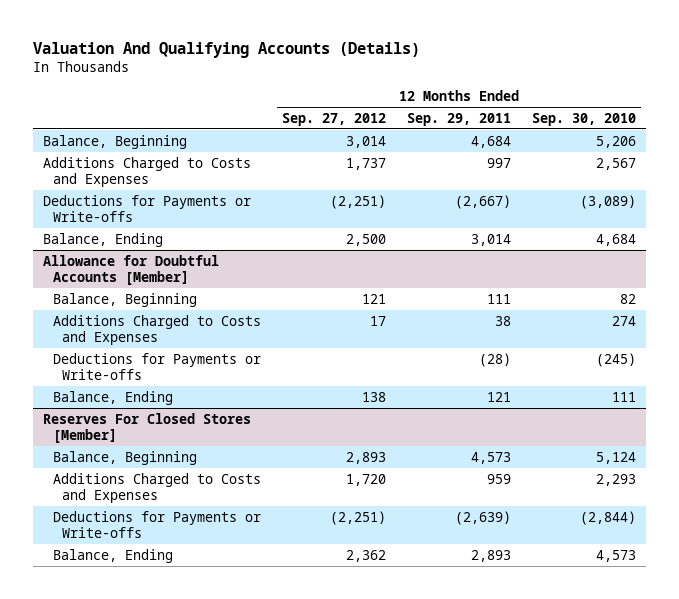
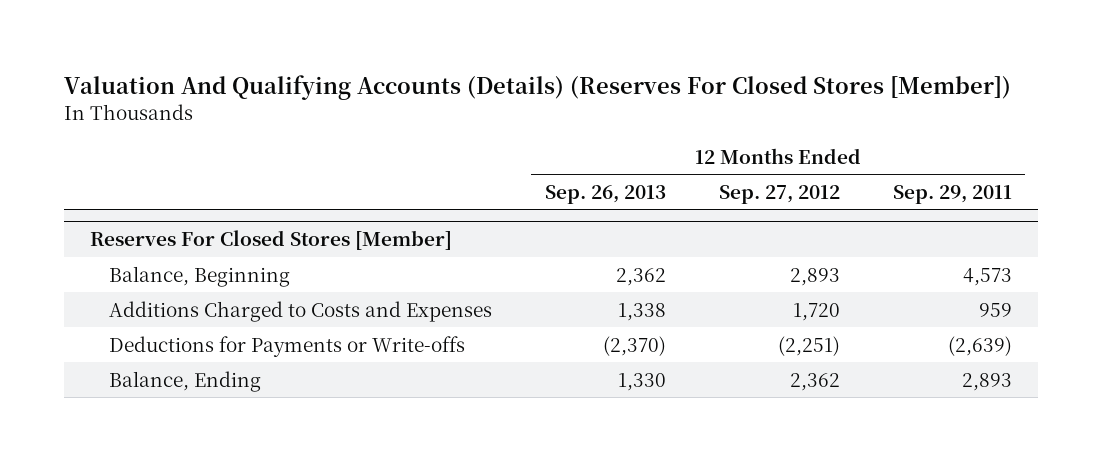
- Valuation And Qualifying Accounts (Details)
+ Valuation And Qualifying Accounts (Details) (Reserves For Closed Stores [Member])
- | 12 Months Ended Sep. 27, 2012 | 12 Months Ended Sep. 29, 2011 | 12 Months Ended Sep. 30, 2010
+ | 12 Months Ended Sep. 26, 2013 | 12 Months Ended Sep. 27, 2012 | 12 Months Ended Sep. 29, 2011
- Balance, Beginning | 3,014 | 4,684 | 5,206
- Additions Charged to Costs and Expenses | 1,737 | 997 | 2,567
- Deductions for Payments or Write-offs | (2,251) | (2,667) | (3,089)
- Balance, Ending | 2,500 | 3,014 | 4,684
- Allowance for Doubtful Accounts [Member]
- Balance, Beginning | 121 | 111 | 82
- Additions Charged to Costs and Expenses | 17 | 38 | 274
- Deductions for Payments or Write-offs | | (28) | (245)
- Balance, Ending | 138 | 121 | 111

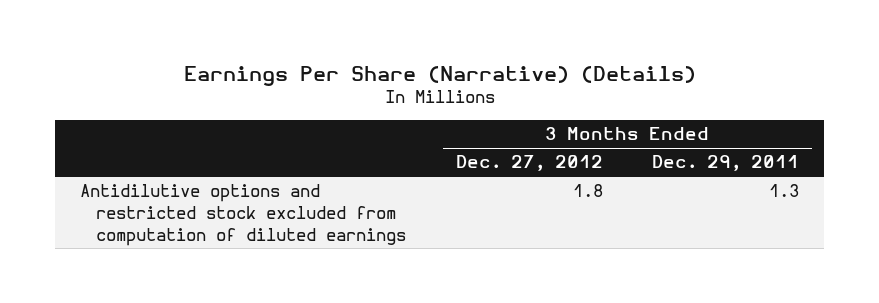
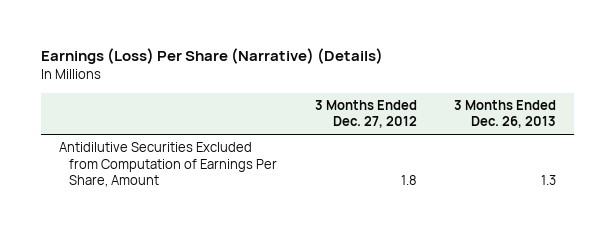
- Earnings Per Share (Narrative) (Details)
+ Earnings (Loss) Per Share (Narrative) (Details)
- | 3 Months Ended Dec. 27, 2012 | 3 Months Ended Dec. 29, 2011
+ | 3 Months Ended Dec. 27, 2012 | 3 Months Ended Dec. 26, 2013
- Antidilutive options and restricted stock excluded from computation of diluted earnings | 1.8 | 1.3
+ Antidilutive Securities Excluded from Computation of Earnings Per Share, Amount | 1.8 | 1.3

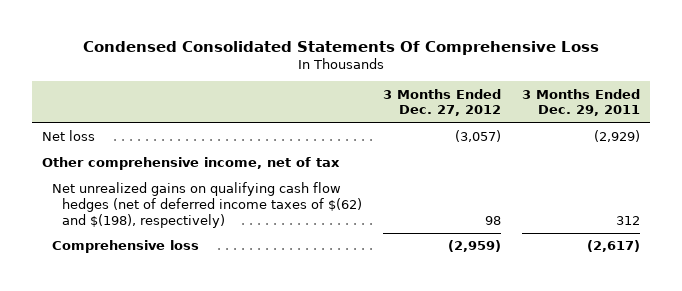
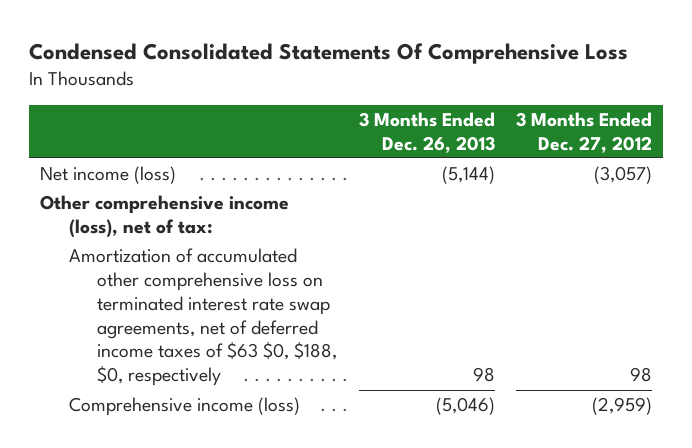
- | 3 Months Ended Dec. 27, 2012 | 3 Months Ended Dec. 29, 2011
+ | 3 Months Ended Dec. 26, 2013 | 3 Months Ended Dec. 27, 2012
- Net loss | (3,057) | (2,929)
- Other comprehensive income, net of tax
- Net unrealized gains on qualifying cash flow hedges (net of deferred income taxes of $(62) and $(198), respectively) | 98 | 312
- Comprehensive loss | (2,959) | (2,617)
+ Net income (loss) | (5,144) | (3,057)
+ Other comprehensive income (loss), net of tax:
+ Amortization of accumulated other comprehensive loss on terminated interest rate swap agreements, net of deferred income taxes of $63 $0, $188, $0, respectively | 98 | 98
+ Comprehensive income (loss) | (5,046) | (2,959)

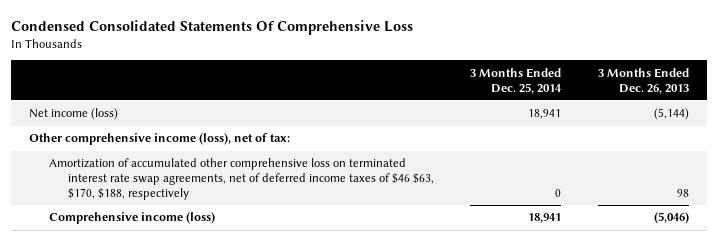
- | 3 Months Ended Dec. 26, 2013 | 3 Months Ended Dec. 27, 2012
+ | 3 Months Ended Dec. 25, 2014 | 3 Months Ended Dec. 26, 2013
- Amortization of accumulated other comprehensive loss on terminated interest rate swap agreements, net of deferred income taxes of $63 $0, $188, $0, respectively | 98 | 98
+ Amortization of accumulated other comprehensive loss on terminated interest rate swap agreements, net of deferred income taxes of $46 $63, $170, $188, respectively | 0 | 98

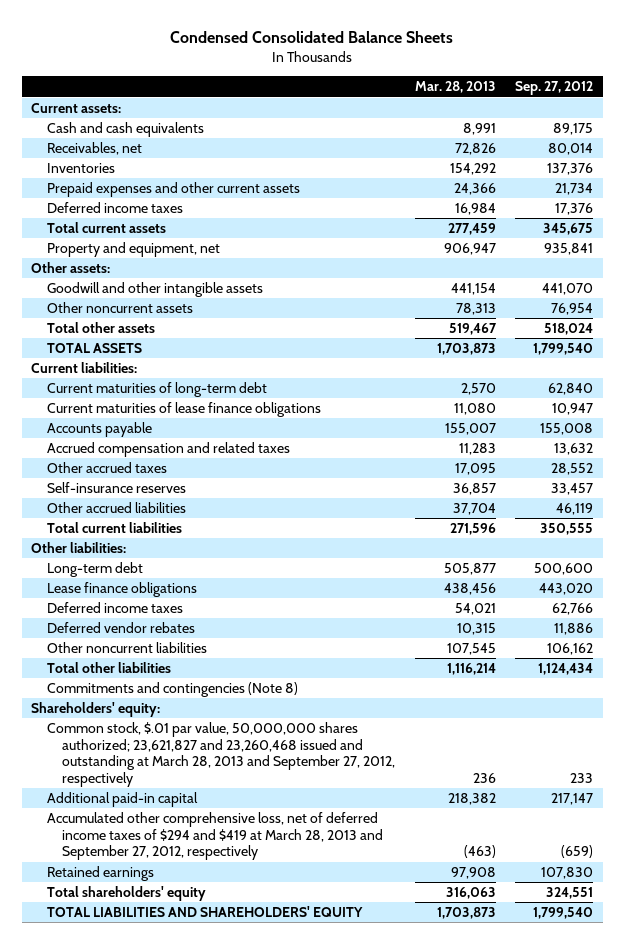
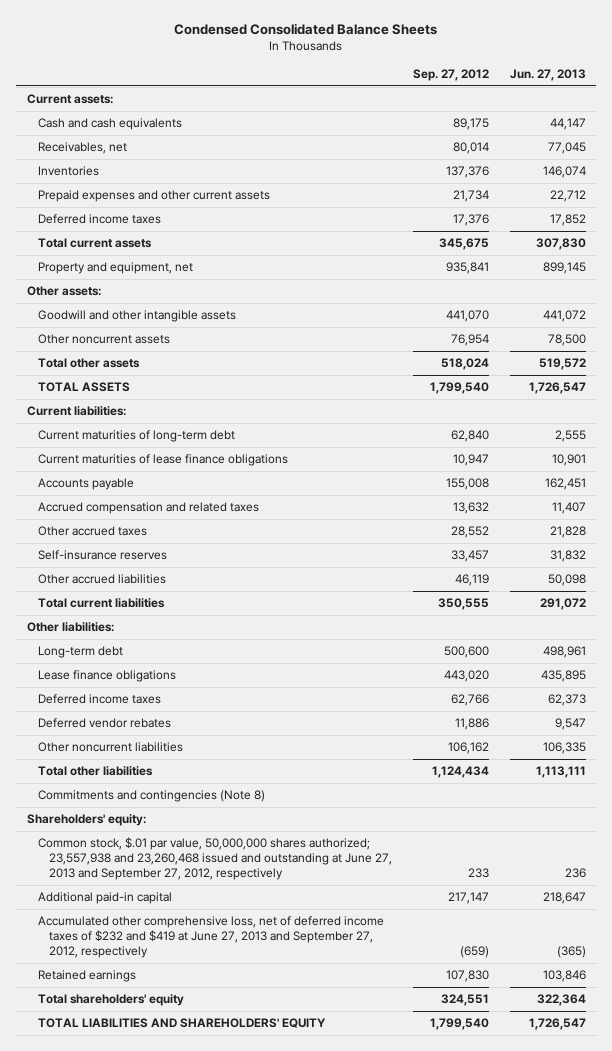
- | Mar. 28, 2013 | Sep. 27, 2012
+ | Sep. 27, 2012 | Jun. 27, 2013
- Common stock, $.01 par value, 50,000,000 shares authorized; 23,621,827 and 23,260,468 issued and outstanding at March 28, 2013 and September 27, 2012, respectively | 236 | 233
+ Common stock, $.01 par value, 50,000,000 shares authorized; 23,557,938 and 23,260,468 issued and outstanding at June 27, 2013 and September 27, 2012, respectively | 233 | 236
- Accumulated other comprehensive loss, net of deferred income taxes of $294 and $419 at March 28, 2013 and September 27, 2012, respectively | (463) | (659)
+ Accumulated other comprehensive loss, net of deferred income taxes of $232 and $419 at June 27, 2013 and September 27, 2012, respectively | (659) | (365)

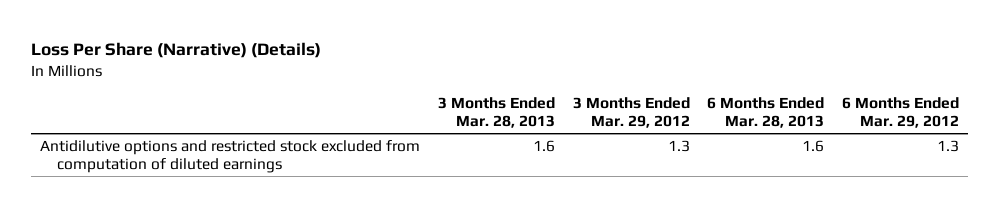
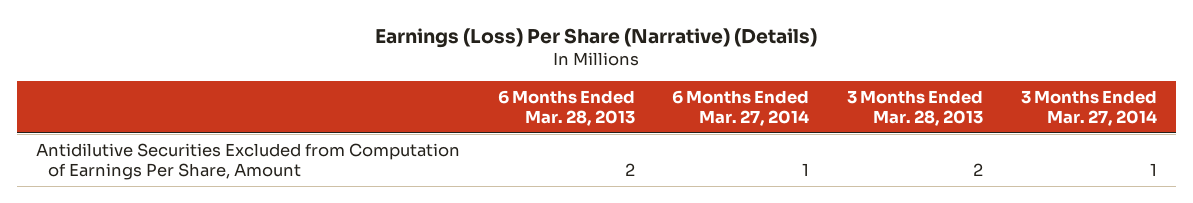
- Loss Per Share (Narrative) (Details)
+ Earnings (Loss) Per Share (Narrative) (Details)
- | 3 Months Ended Mar. 28, 2013 | 3 Months Ended Mar. 29, 2012 | 6 Months Ended Mar. 28, 2013 | 6 Months Ended Mar. 29, 2012
+ | 6 Months Ended Mar. 28, 2013 | 6 Months Ended Mar. 27, 2014 | 3 Months Ended Mar. 28, 2013 | 3 Months Ended Mar. 27, 2014
- Antidilutive options and restricted stock excluded from computation of diluted earnings | 1.6 | 1.3 | 1.6 | 1.3
+ Antidilutive Securities Excluded from Computation of Earnings Per Share, Amount | 2 | 1 | 2 | 1

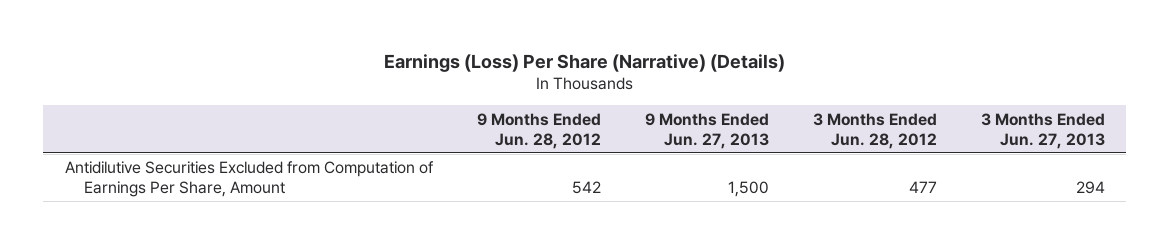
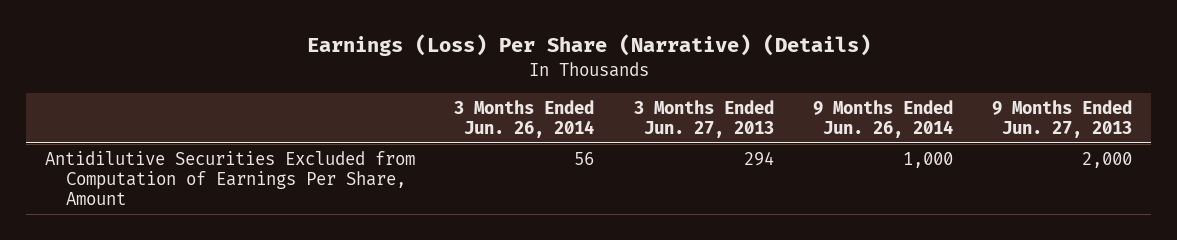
- | 9 Months Ended Jun. 28, 2012 | 9 Months Ended Jun. 27, 2013 | 3 Months Ended Jun. 28, 2012 | 3 Months Ended Jun. 27, 2013
+ | 3 Months Ended Jun. 26, 2014 | 3 Months Ended Jun. 27, 2013 | 9 Months Ended Jun. 26, 2014 | 9 Months Ended Jun. 27, 2013
- Antidilutive Securities Excluded from Computation of Earnings Per Share, Amount | 542 | 1,500 | 477 | 294
+ Antidilutive Securities Excluded from Computation of Earnings Per Share, Amount | 56 | 294 | 1,000 | 2,000

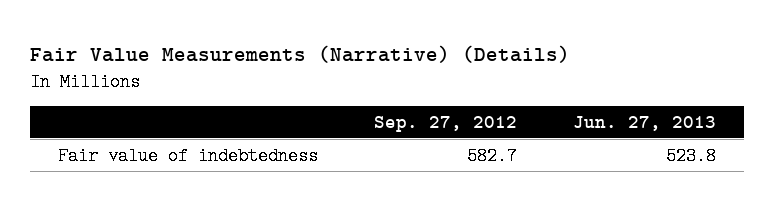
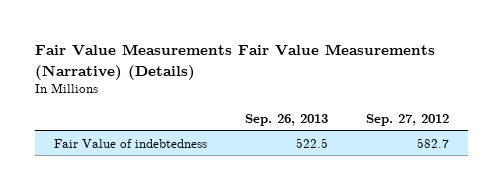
- Fair Value Measurements (Narrative) (Details)
+ Fair Value Measurements Fair Value Measurements (Narrative) (Details)
- | Sep. 27, 2012 | Jun. 27, 2013
+ | Sep. 26, 2013 | Sep. 27, 2012
- Fair value of indebtedness | 582.7 | 523.8
+ Fair Value of indebtedness | 522.5 | 582.7

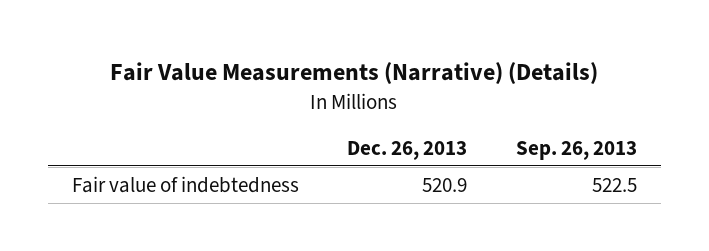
- Fair Value Measurements Fair Value Measurements (Narrative) (Details)
+ Fair Value Measurements (Narrative) (Details)
- | Sep. 26, 2013 | Sep. 27, 2012
+ | Dec. 26, 2013 | Sep. 26, 2013
- Fair Value of indebtedness | 522.5 | 582.7
+ Fair value of indebtedness | 520.9 | 522.5

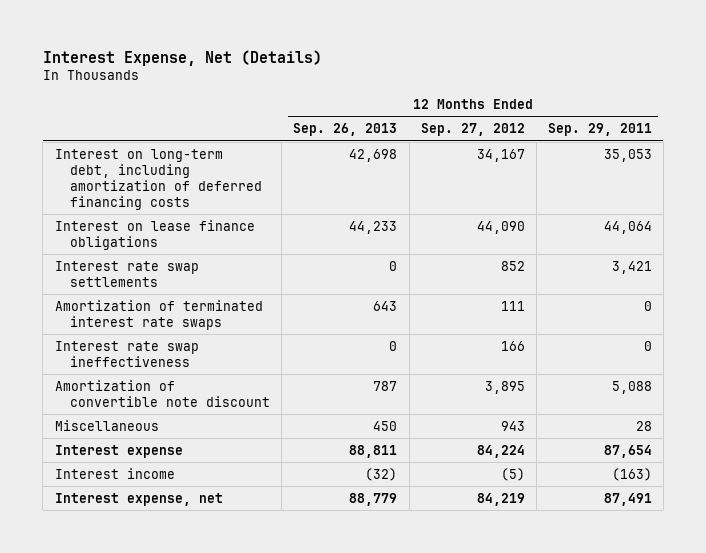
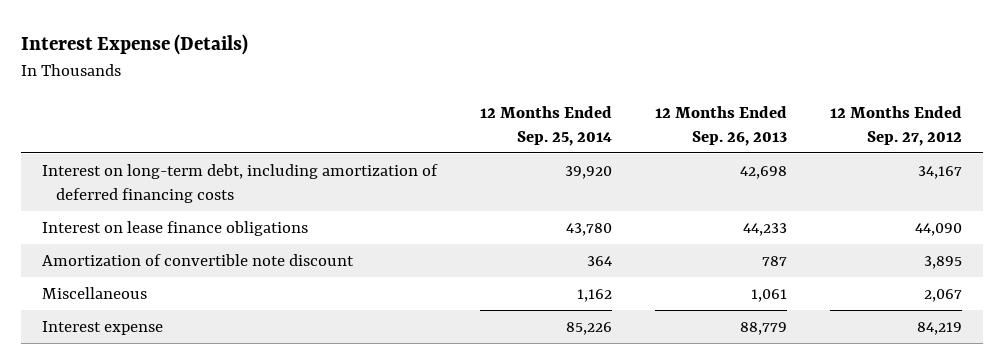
- Interest Expense, Net (Details)
+ Interest Expense (Details)
- | 12 Months Ended Sep. 26, 2013 | 12 Months Ended Sep. 27, 2012 | 12 Months Ended Sep. 29, 2011
+ | 12 Months Ended Sep. 25, 2014 | 12 Months Ended Sep. 26, 2013 | 12 Months Ended Sep. 27, 2012
- Interest rate swap settlements | 0 | 852 | 3,421
- Amortization of terminated interest rate swaps | 643 | 111 | 0
- Interest rate swap ineffectiveness | 0 | 166 | 0
- Miscellaneous | 450 | 943 | 28
- Interest expense | 88,811 | 84,224 | 87,654
- Interest income | (32) | (5) | (163)
- Interest expense, net | 88,779 | 84,219 | 87,491
+ Miscellaneous | 1,162 | 1,061 | 2,067
+ Interest expense | 85,226 | 88,779 | 84,219

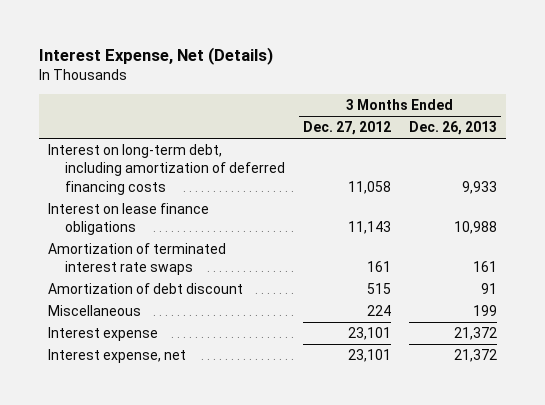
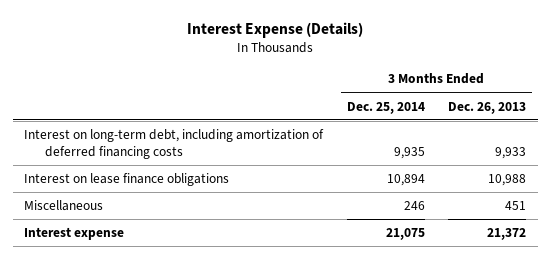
- Interest Expense, Net (Details)
+ Interest Expense (Details)
- | 3 Months Ended Dec. 27, 2012 | 3 Months Ended Dec. 26, 2013
+ | 3 Months Ended Dec. 25, 2014 | 3 Months Ended Dec. 26, 2013
- Amortization of terminated interest rate swaps | 161 | 161
- Amortization of debt discount | 515 | 91
- Miscellaneous | 224 | 199
+ Miscellaneous | 246 | 451
- Interest expense, net | 23,101 | 21,372

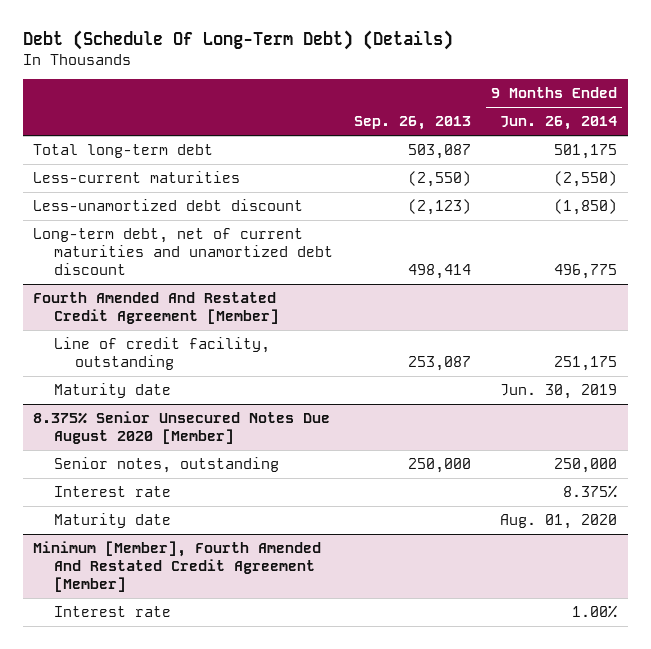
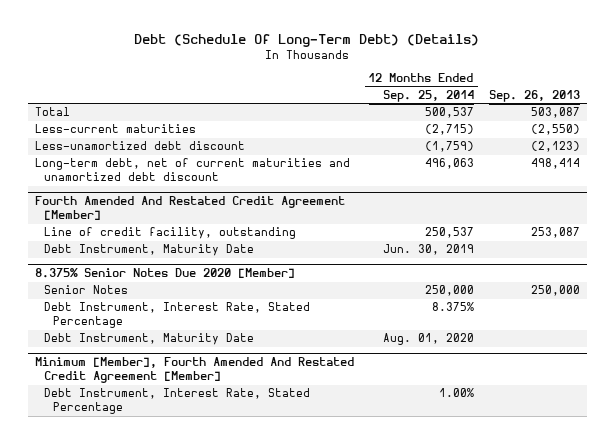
- | Sep. 26, 2013 | 9 Months Ended Jun. 26, 2014
+ | 12 Months Ended Sep. 25, 2014 | Sep. 26, 2013
- Total long-term debt | 503,087 | 501,175
+ Total | 500,537 | 503,087
@ Fourth Amended And Restated Credit Agreement [Member]
- Maturity date | | Jun. 30, 2019
- 8.375% Senior Unsecured Notes Due August 2020 [Member]
- Senior notes, outstanding | 250,000 | 250,000
- Interest rate | | 8.375%
- Maturity date | | Aug. 01, 2020
@ Fourth Amended And Restated Credit Agreement [Member]
+ Debt Instrument, Maturity Date | Jun. 30, 2019 |
+ 8.375% Senior Notes Due 2020 [Member]
+ Senior Notes | 250,000 | 250,000
+ Debt Instrument, Interest Rate, Stated Percentage | 8.375% |
+ Debt Instrument, Maturity Date | Aug. 01, 2020 |
@ Minimum [Member], Fourth Amended And Restated Credit Agreement [Member]
- Interest rate | | 1.00%
+ Debt Instrument, Interest Rate, Stated Percentage | 1.00% |

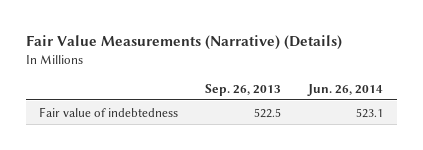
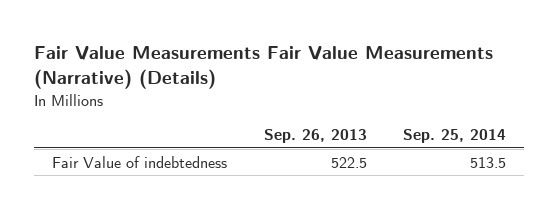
- Fair Value Measurements (Narrative) (Details)
+ Fair Value Measurements Fair Value Measurements (Narrative) (Details)
- | Sep. 26, 2013 | Jun. 26, 2014
+ | Sep. 26, 2013 | Sep. 25, 2014
- Fair value of indebtedness | 522.5 | 523.1
+ Fair Value of indebtedness | 522.5 | 513.5

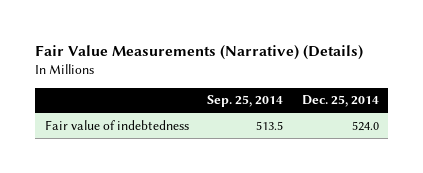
- Fair Value Measurements Fair Value Measurements (Narrative) (Details)
+ Fair Value Measurements (Narrative) (Details)
- | Sep. 26, 2013 | Sep. 25, 2014
+ | Sep. 25, 2014 | Dec. 25, 2014
- Fair Value of indebtedness | 522.5 | 513.5
+ Fair value of indebtedness | 513.5 | 524.0

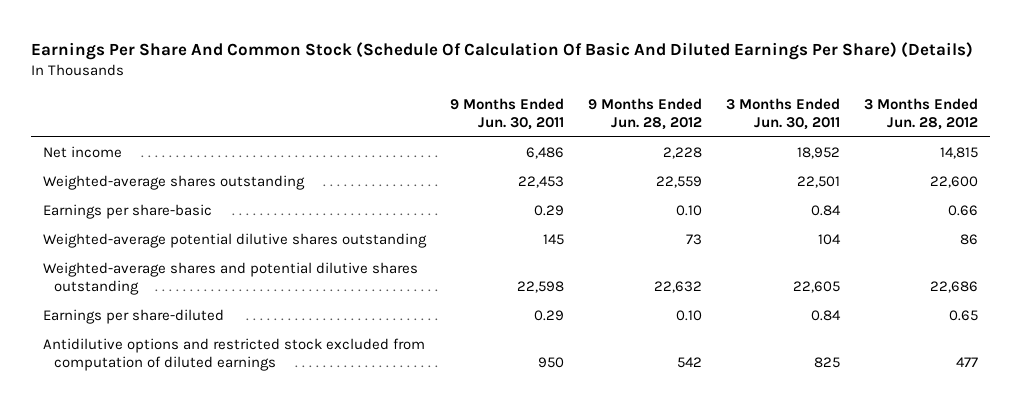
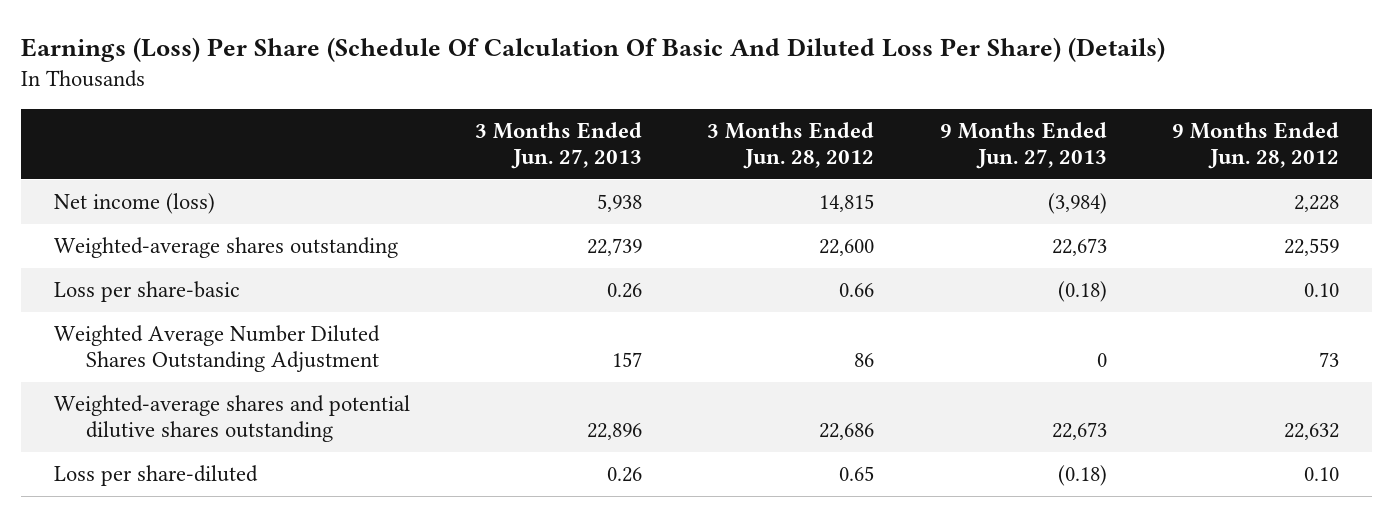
- Earnings Per Share And Common Stock (Schedule Of Calculation Of Basic And Diluted Earnings Per Share) (Details)
+ Earnings (Loss) Per Share (Schedule Of Calculation Of Basic And Diluted Loss Per Share) (Details)
- | 9 Months Ended Jun. 30, 2011 | 9 Months Ended Jun. 28, 2012 | 3 Months Ended Jun. 30, 2011 | 3 Months Ended Jun. 28, 2012
+ | 3 Months Ended Jun. 27, 2013 | 3 Months Ended Jun. 28, 2012 | 9 Months Ended Jun. 27, 2013 | 9 Months Ended Jun. 28, 2012
- Net income | 6,486 | 2,228 | 18,952 | 14,815
+ Net income (loss) | 5,938 | 14,815 | (3,984) | 2,228
- Earnings per share-basic | 0.29 | 0.10 | 0.84 | 0.66
- Weighted-average potential dilutive shares outstanding | 145 | 73 | 104 | 86
+ Loss per share-basic | 0.26 | 0.66 | (0.18) | 0.10
+ Weighted Average Number Diluted Shares Outstanding Adjustment | 157 | 86 | 0 | 73
- Earnings per share-diluted | 0.29 | 0.10 | 0.84 | 0.65
- Antidilutive options and restricted stock excluded from computation of diluted earnings | 950 | 542 | 825 | 477
+ Loss per share-diluted | 0.26 | 0.65 | (0.18) | 0.10

